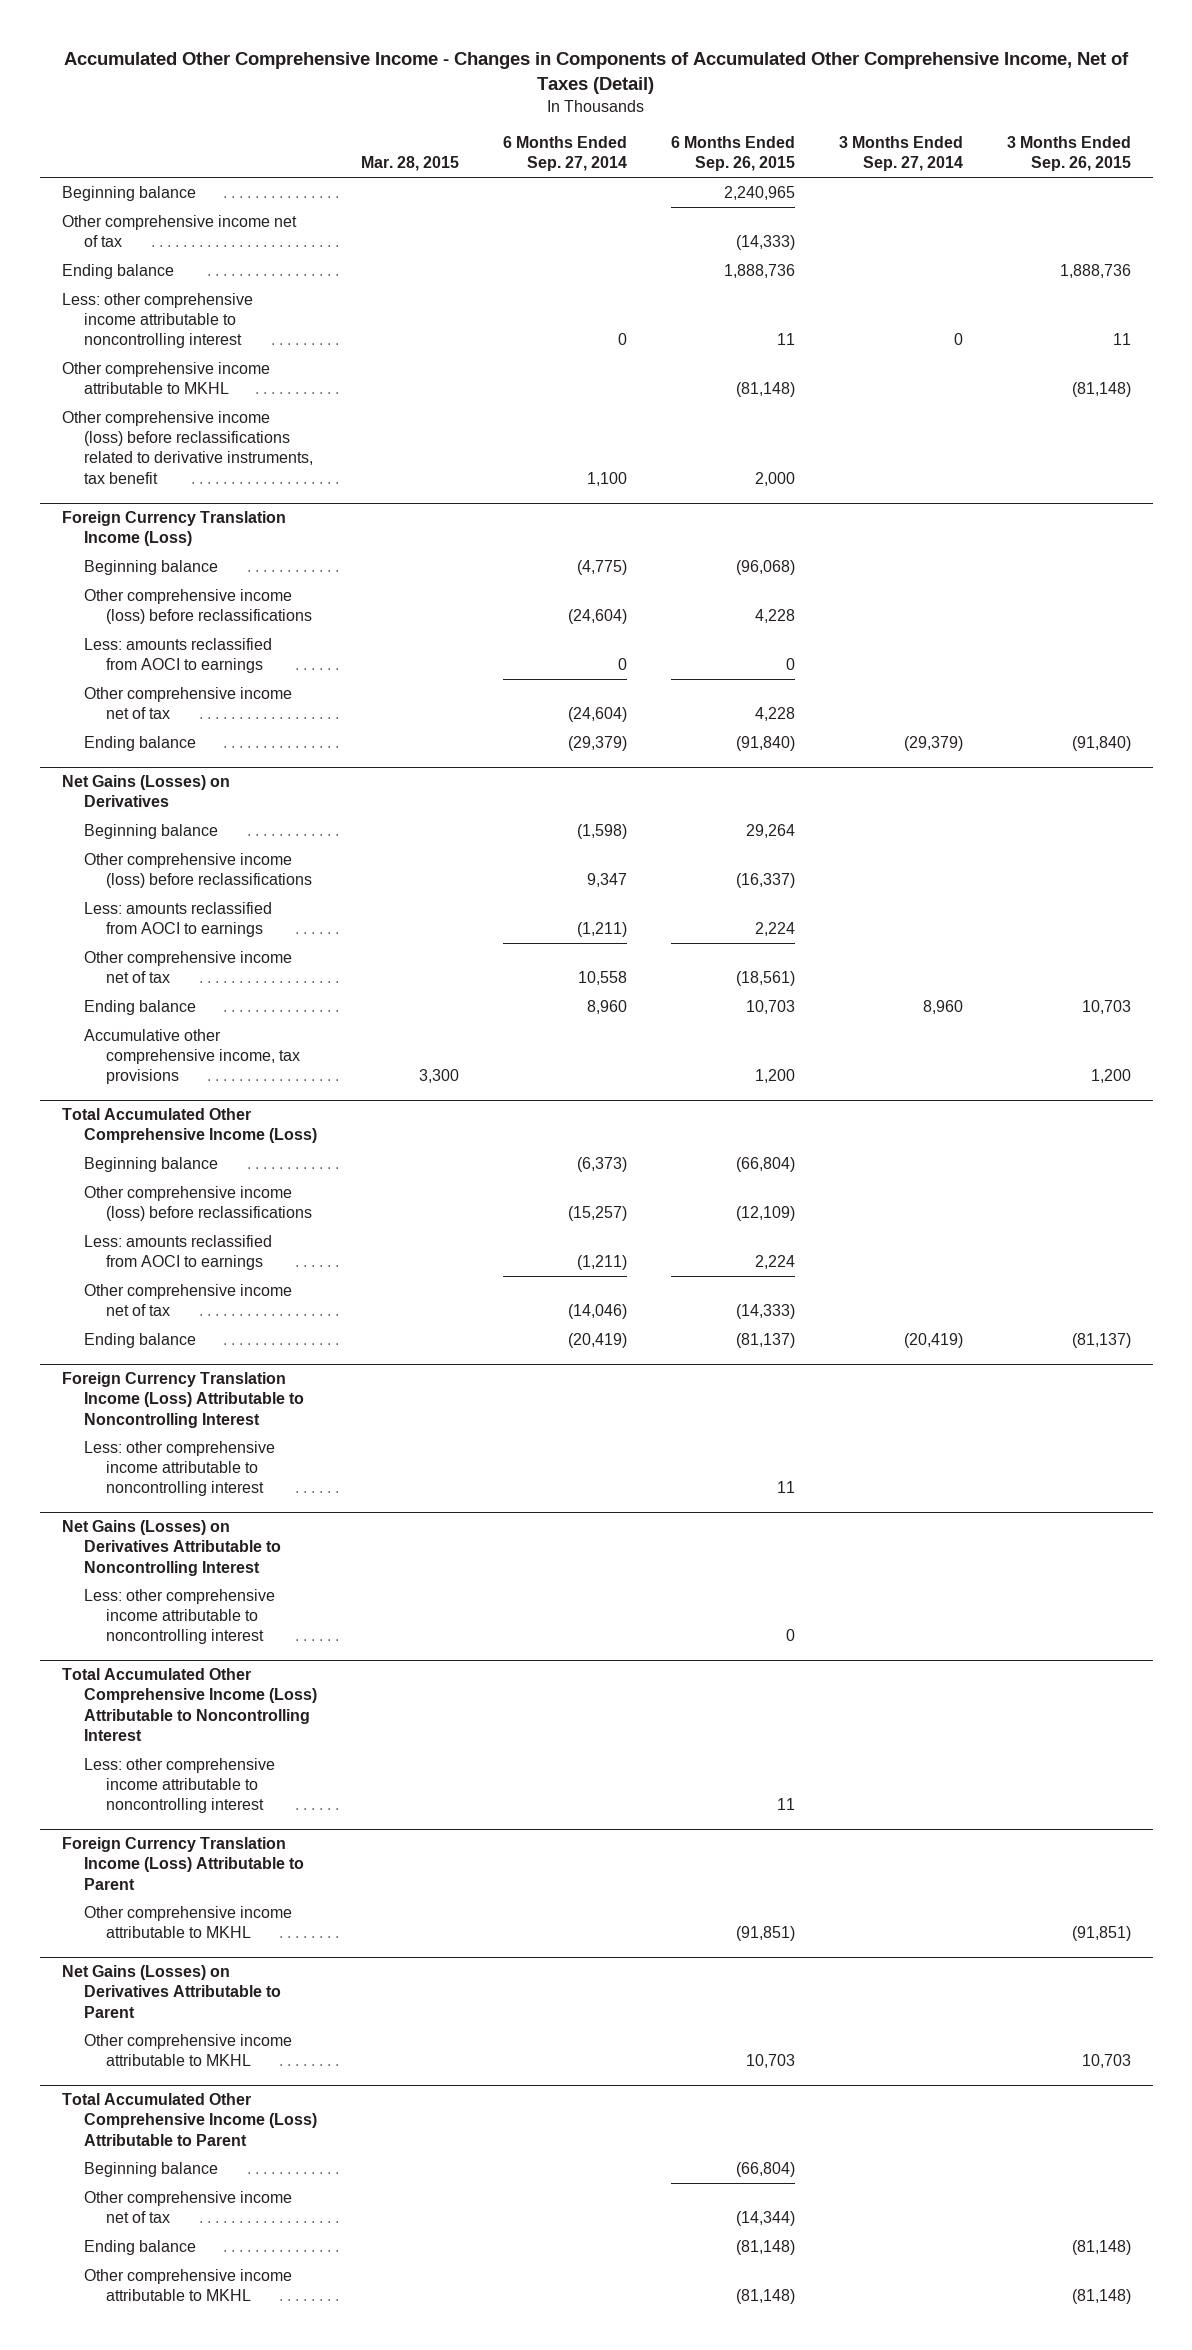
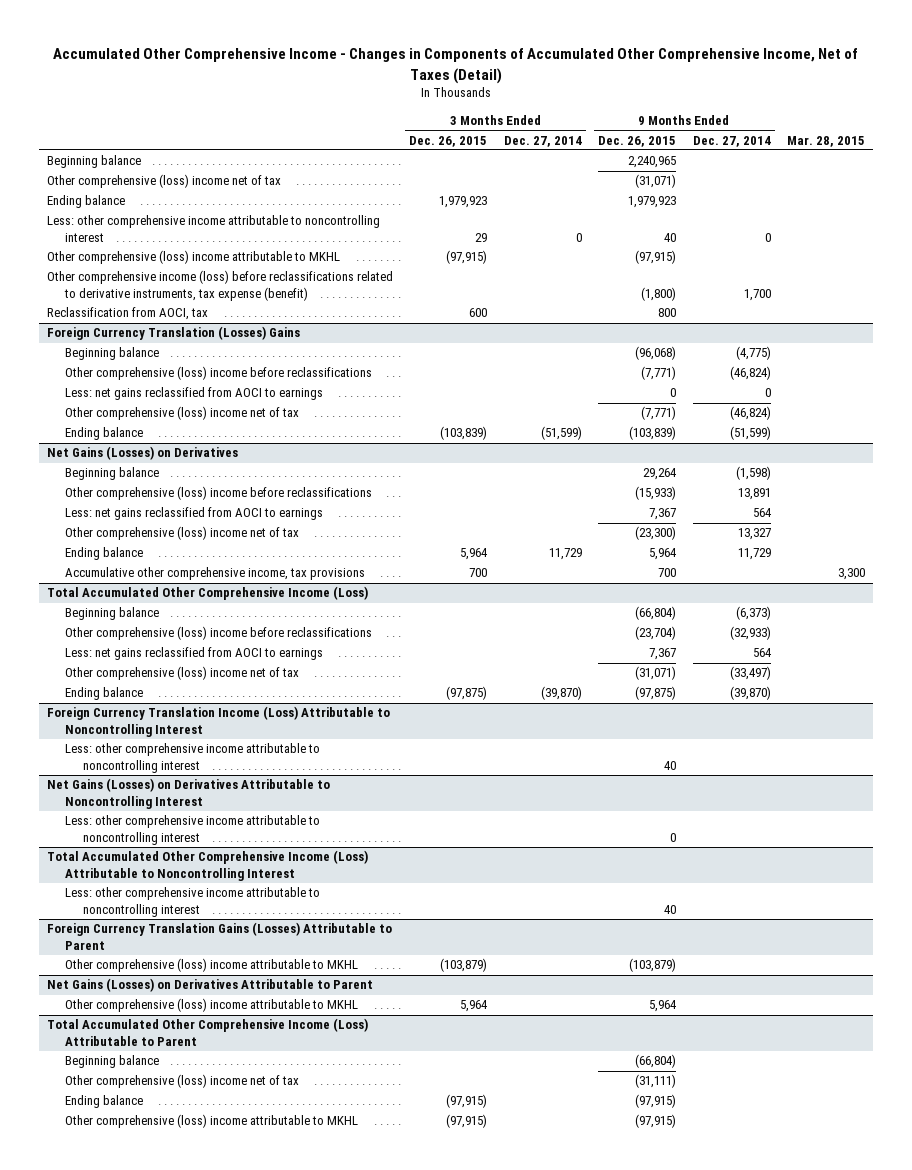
- | Mar. 28, 2015 | 6 Months Ended Sep. 27, 2014 | 6 Months Ended Sep. 26, 2015 | 3 Months Ended Sep. 27, 2014 | 3 Months Ended Sep. 26, 2015
+ | 3 Months Ended Dec. 26, 2015 | 3 Months Ended Dec. 27, 2014 | 9 Months Ended Dec. 26, 2015 | 9 Months Ended Dec. 27, 2014 | Mar. 28, 2015
- Other comprehensive income net of tax | | | (14,333) | |
+ Other comprehensive (loss) income net of tax | | | (31,071) | |
- Other comprehensive income attributable to MKHL | | | (81,148) | | (81,148)
- Other comprehensive income (loss) before reclassifications related to derivative instruments, tax benefit | | 1,100 | 2,000 | |
- Foreign Currency Translation Income (Loss)
+ Other comprehensive (loss) income attributable to MKHL | (97,915) | | (97,915) | |
+ Other comprehensive income (loss) before reclassifications related to derivative instruments, tax expense (benefit) | | | (1,800) | 1,700 |
+ Reclassification from AOCI, tax | 600 | | 800 | |
+ Foreign Currency Translation (Losses) Gains
- Other comprehensive income (loss) before reclassifications | | (24,604) | 4,228 | |
- Less: amounts reclassified from AOCI to earnings | | 0 | 0 | |
- Other comprehensive income net of tax | | (24,604) | 4,228 | |
+ Other comprehensive (loss) income before reclassifications | | | (7,771) | (46,824) |
+ Less: net gains reclassified from AOCI to earnings | | | 0 | 0 |
+ Other comprehensive (loss) income net of tax | | | (7,771) | (46,824) |
@ Net Gains (Losses) on Derivatives
- Other comprehensive income (loss) before reclassifications | | 9,347 | (16,337) | |
- Less: amounts reclassified from AOCI to earnings | | (1,211) | 2,224 | |
- Other comprehensive income net of tax | | 10,558 | (18,561) | |
+ Other comprehensive (loss) income before reclassifications | | | (15,933) | 13,891 |
+ Less: net gains reclassified from AOCI to earnings | | | 7,367 | 564 |
+ Other comprehensive (loss) income net of tax | | | (23,300) | 13,327 |
@ Total Accumulated Other Comprehensive Income (Loss)
- Other comprehensive income (loss) before reclassifications | | (15,257) | (12,109) | |
- Less: amounts reclassified from AOCI to earnings | | (1,211) | 2,224 | |
- Other comprehensive income net of tax | | (14,046) | (14,333) | |
+ Other comprehensive (loss) income before reclassifications | | | (23,704) | (32,933) |
+ Less: net gains reclassified from AOCI to earnings | | | 7,367 | 564 |
+ Other comprehensive (loss) income net of tax | | | (31,071) | (33,497) |
- Foreign Currency Translation Income (Loss) Attributable to Parent
- Other comprehensive income attributable to MKHL | | | (91,851) | | (91,851)
+ Foreign Currency Translation Gains (Losses) Attributable to Parent
+ Other comprehensive (loss) income attributable to MKHL | (103,879) | | (103,879) | |
@ Net Gains (Losses) on Derivatives Attributable to Parent
- Other comprehensive income attributable to MKHL | | | 10,703 | | 10,703
+ Other comprehensive (loss) income attributable to MKHL | 5,964 | | 5,964 | |
@ Total Accumulated Other Comprehensive Income (Loss) Attributable to Parent
- Other comprehensive income net of tax | | | (14,344) | |
+ Other comprehensive (loss) income net of tax | | | (31,111) | |
- Other comprehensive income attributable to MKHL | | | (81,148) | | (81,148)
+ Other comprehensive (loss) income attributable to MKHL | (97,915) | | (97,915) | |

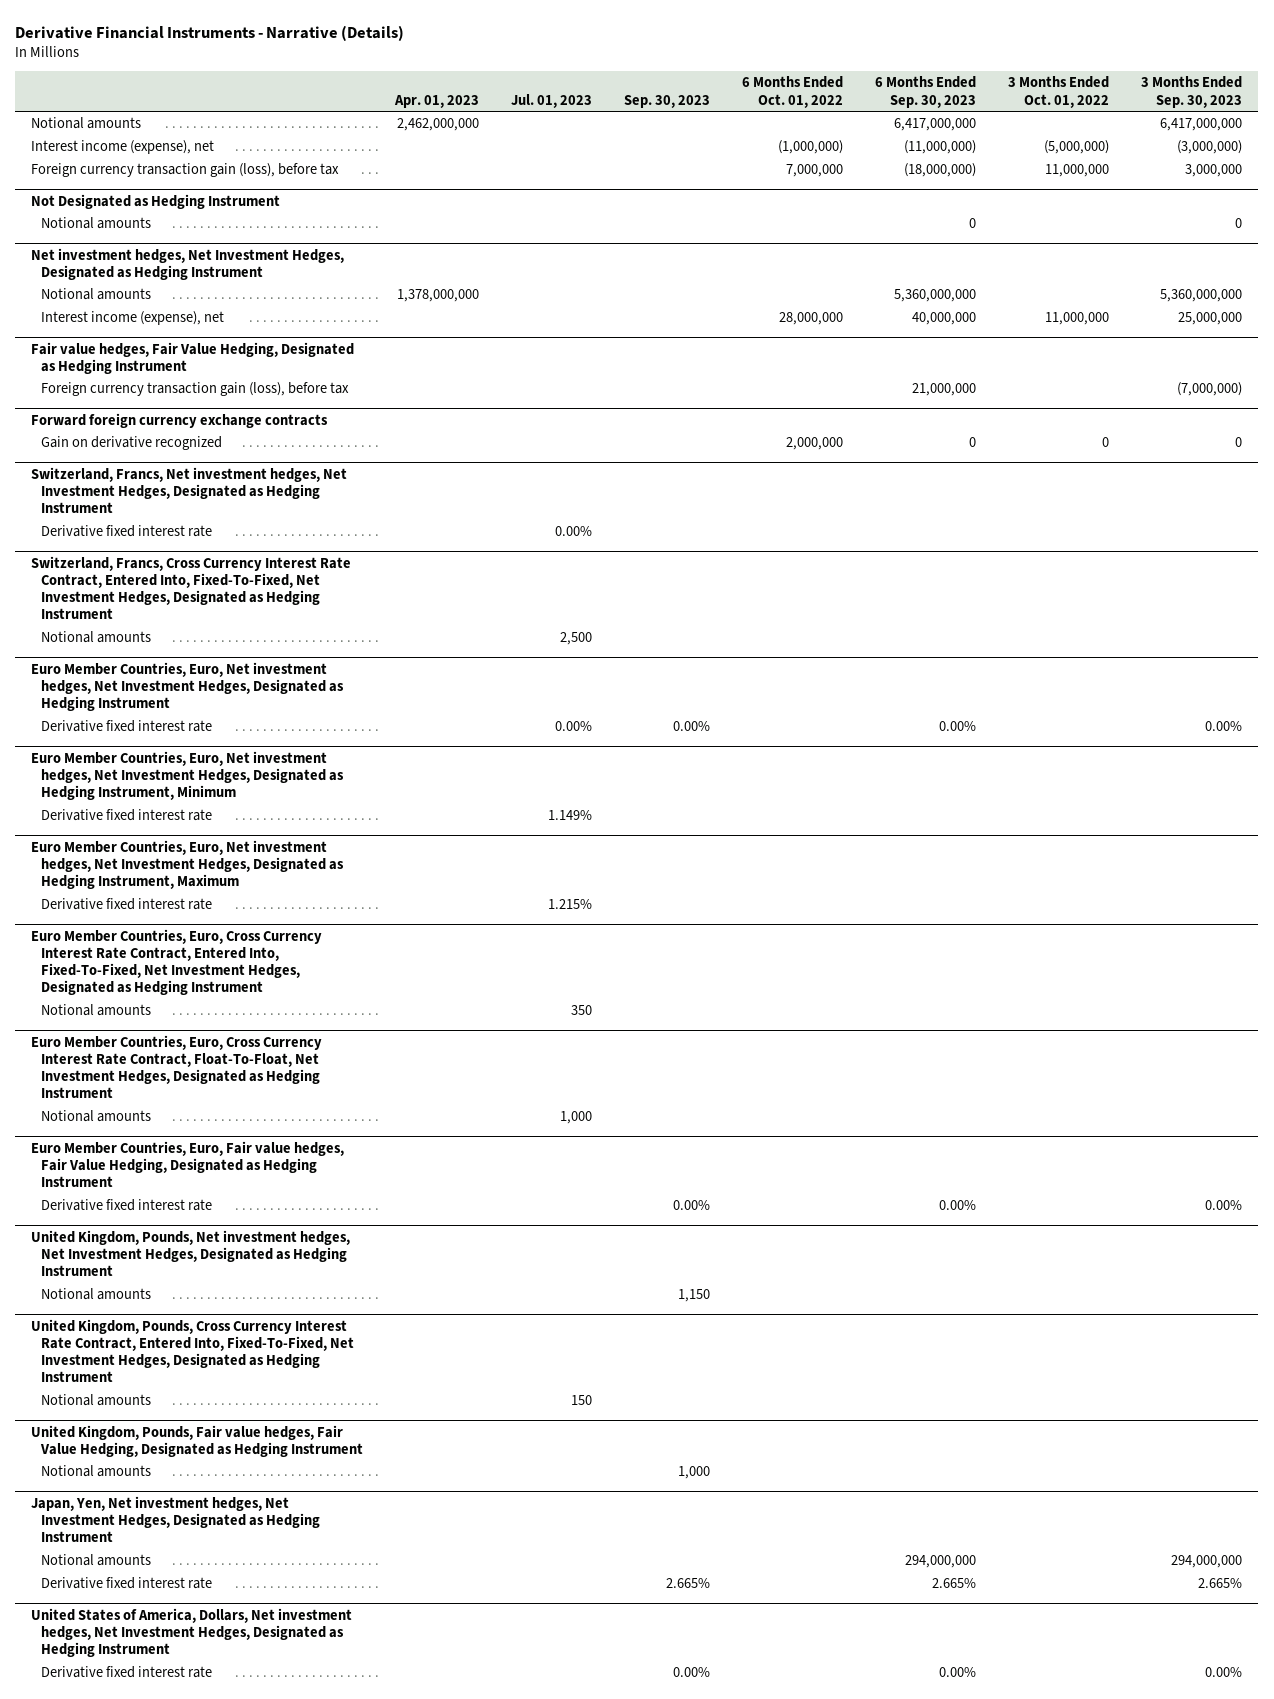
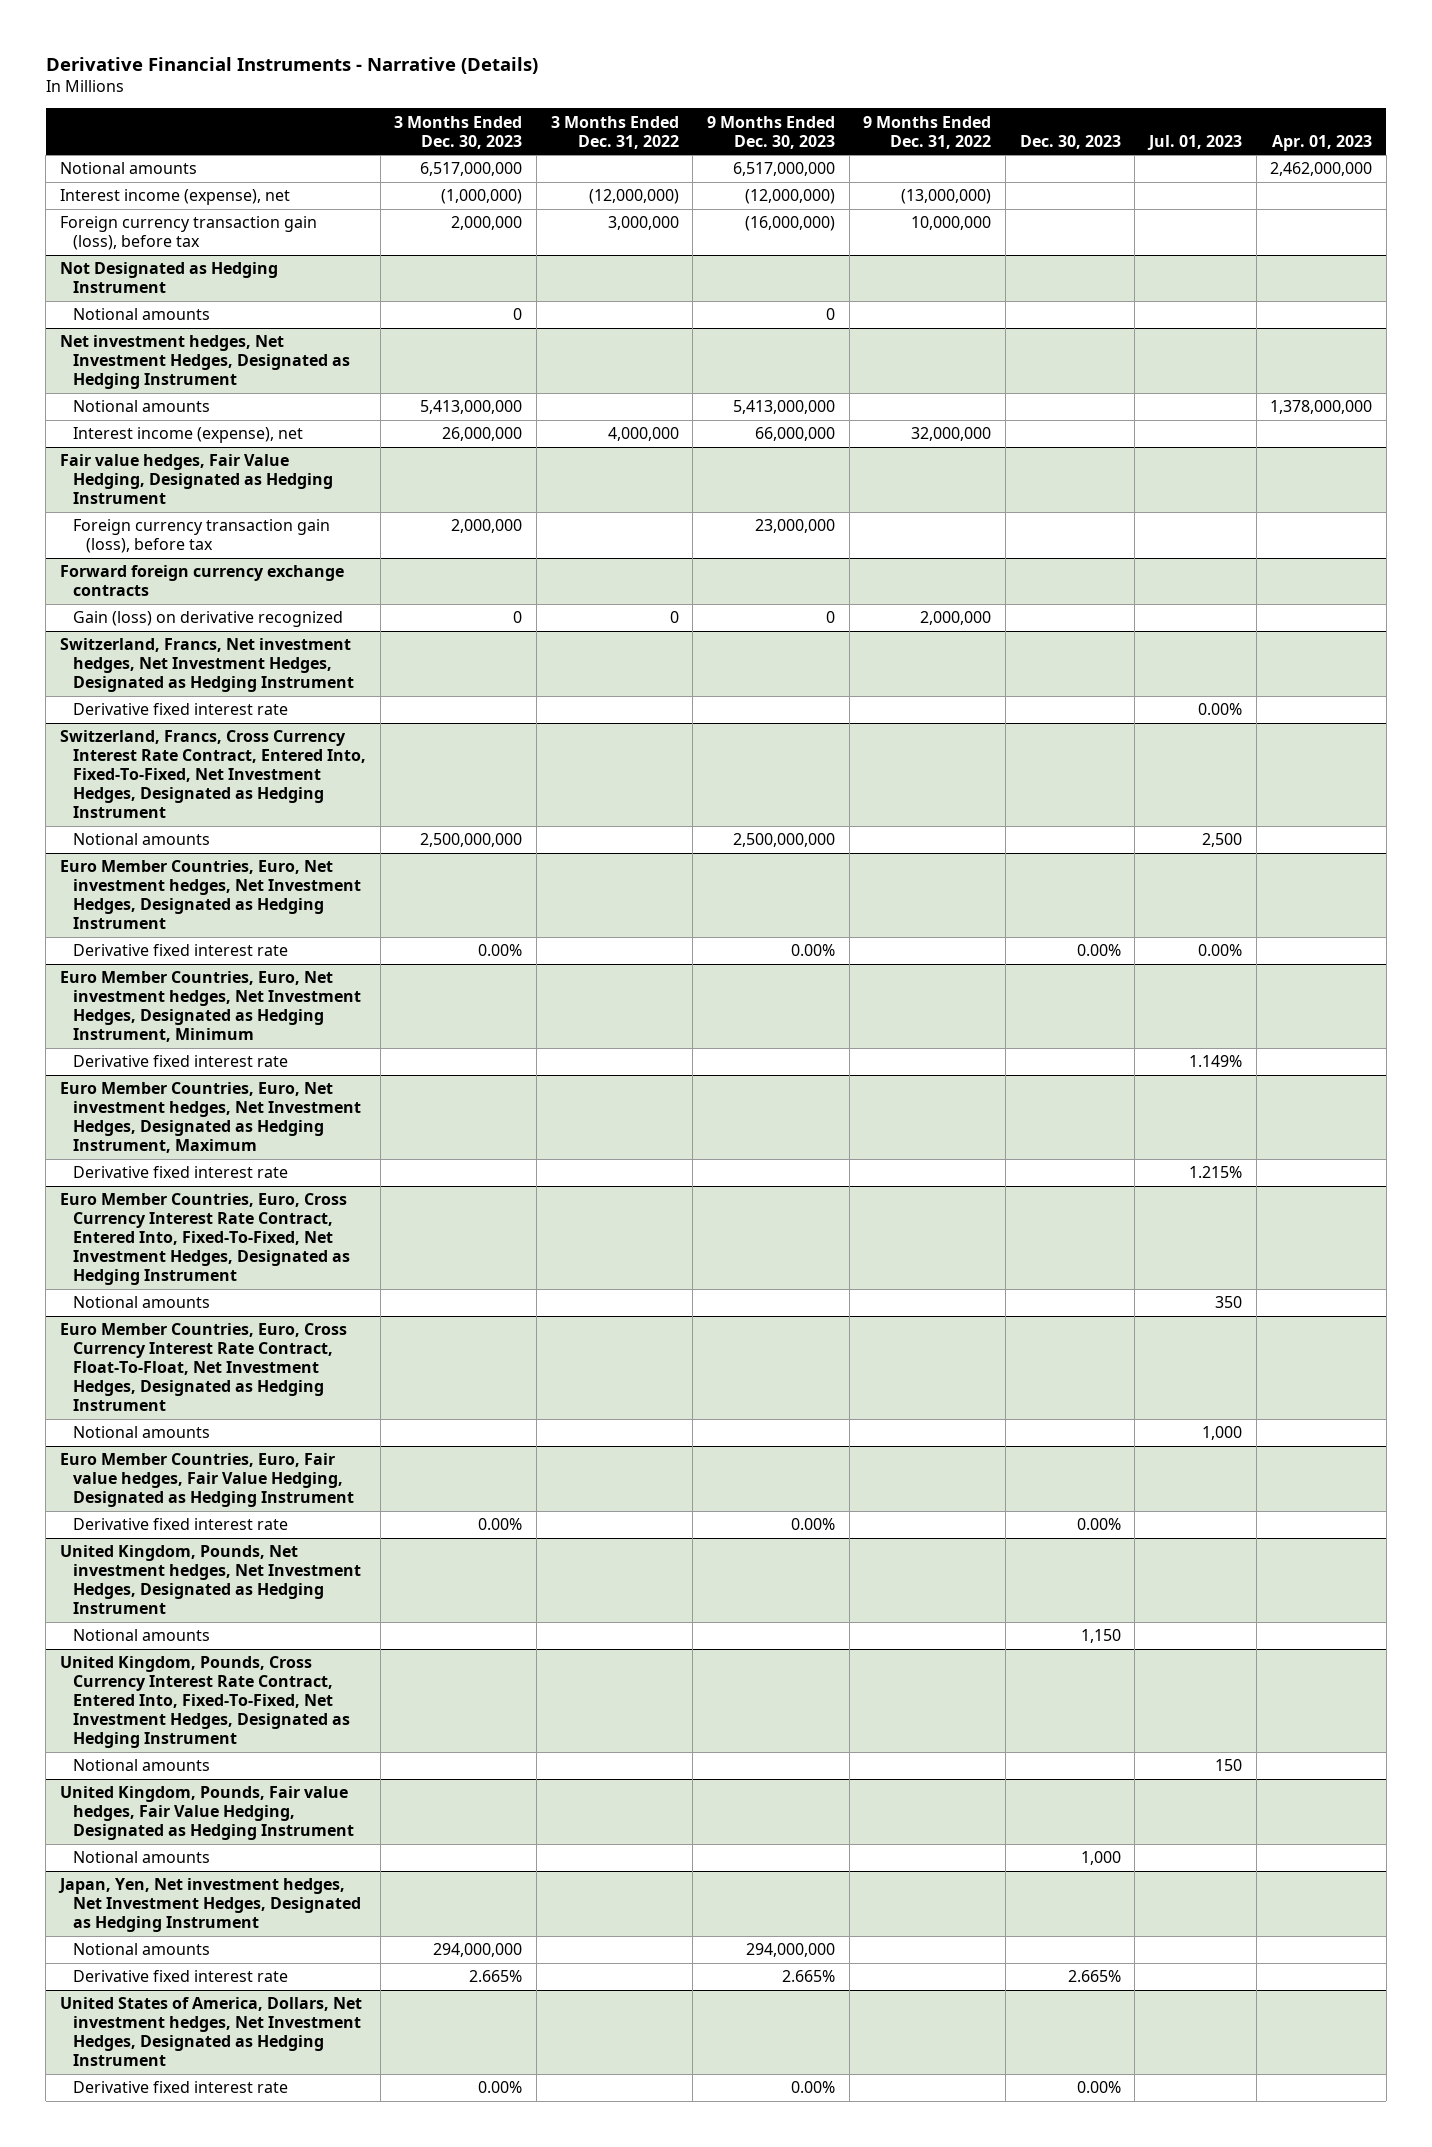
- | Apr. 01, 2023 | Jul. 01, 2023 | Sep. 30, 2023 | 6 Months Ended Oct. 01, 2022 | 6 Months Ended Sep. 30, 2023 | 3 Months Ended Oct. 01, 2022 | 3 Months Ended Sep. 30, 2023
+ | 3 Months Ended Dec. 30, 2023 | 3 Months Ended Dec. 31, 2022 | 9 Months Ended Dec. 30, 2023 | 9 Months Ended Dec. 31, 2022 | Dec. 30, 2023 | Jul. 01, 2023 | Apr. 01, 2023
@ Forward foreign currency exchange contracts
- Gain on derivative recognized | | | | 2,000,000 | 0 | 0 | 0
+ Gain (loss) on derivative recognized | 0 | 0 | 0 | 2,000,000 | | |

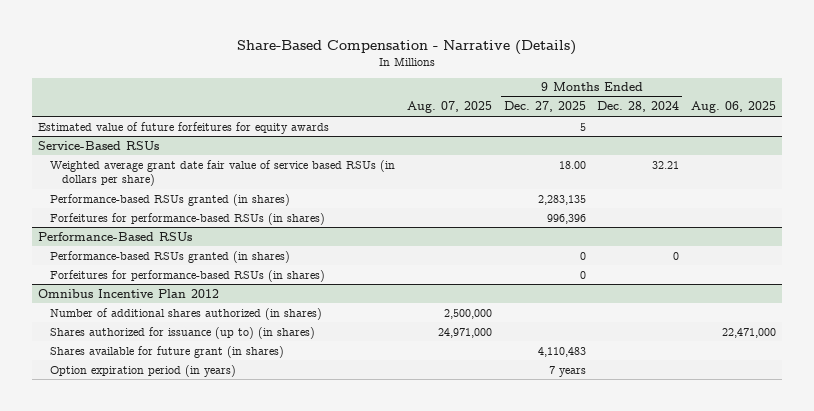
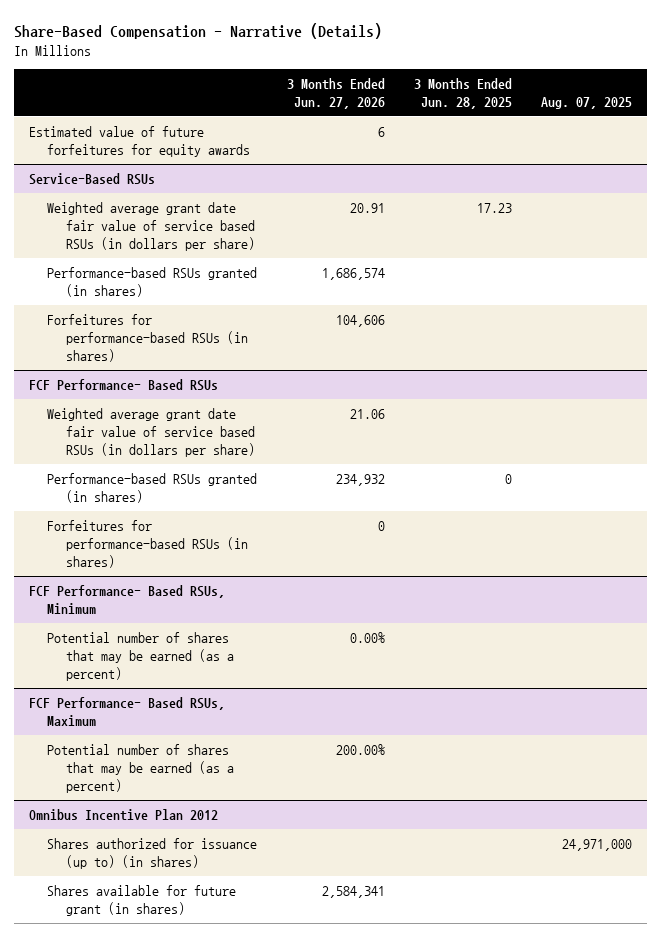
- | Aug. 07, 2025 | 9 Months Ended Dec. 27, 2025 | 9 Months Ended Dec. 28, 2024 | Aug. 06, 2025
+ | 3 Months Ended Jun. 27, 2026 | 3 Months Ended Jun. 28, 2025 | Aug. 07, 2025
- Performance-Based RSUs
+ FCF Performance- Based RSUs
+ Weighted average grant date fair value of service based RSUs (in dollars per share) | 21.06 | |
+ FCF Performance- Based RSUs, Minimum
+ Potential number of shares that may be earned (as a percent) | 0.00% | |
+ FCF Performance- Based RSUs, Maximum
+ Potential number of shares that may be earned (as a percent) | 200.00% | |
@ Omnibus Incentive Plan 2012
- Number of additional shares authorized (in shares) | 2,500,000 | | |
- Option expiration period (in years) | | 7 years | |

